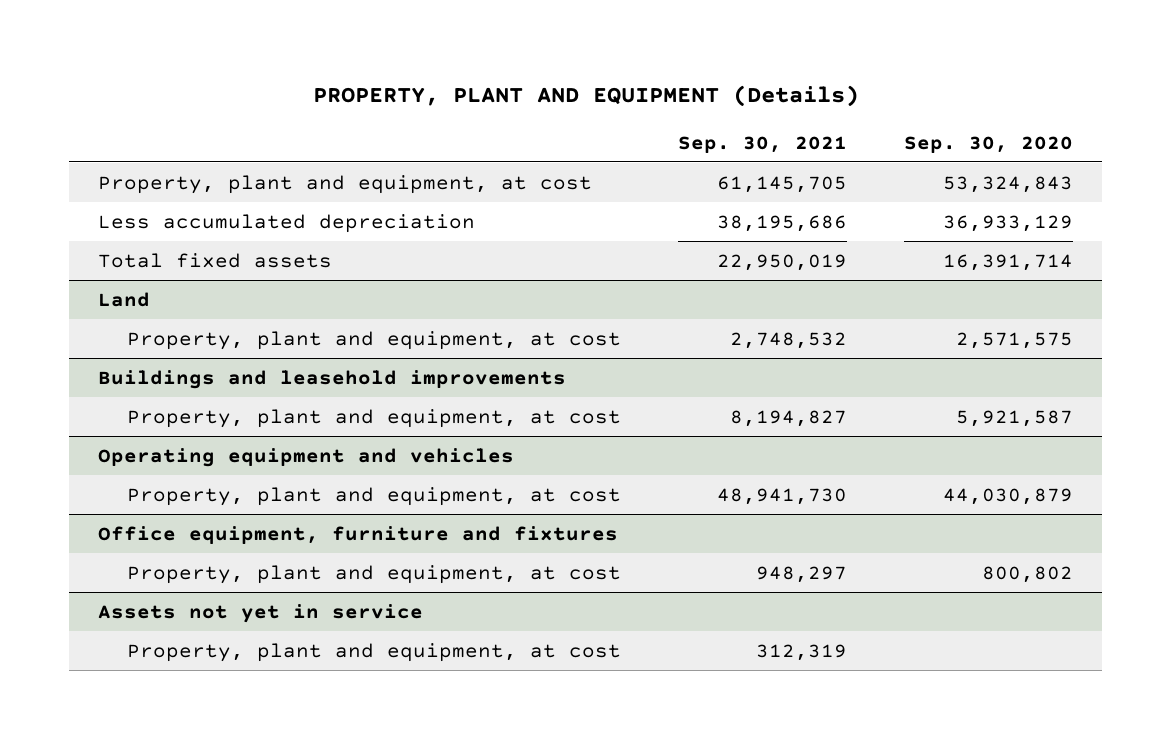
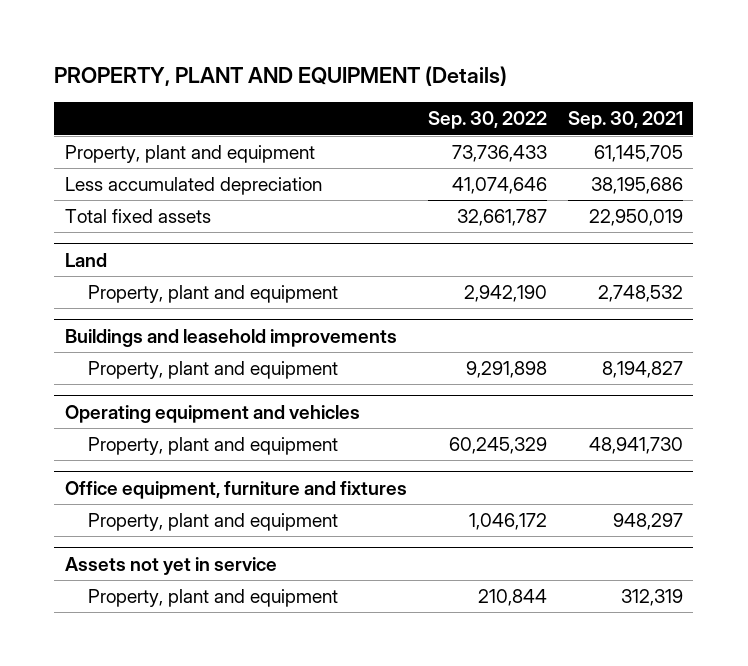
- | Sep. 30, 2021 | Sep. 30, 2020
+ | Sep. 30, 2022 | Sep. 30, 2021
- Property, plant and equipment, at cost | 61,145,705 | 53,324,843
+ Property, plant and equipment | 73,736,433 | 61,145,705
@ Land
- Property, plant and equipment, at cost | 2,748,532 | 2,571,575
+ Property, plant and equipment | 2,942,190 | 2,748,532
@ Buildings and leasehold improvements
- Property, plant and equipment, at cost | 8,194,827 | 5,921,587
+ Property, plant and equipment | 9,291,898 | 8,194,827
@ Operating equipment and vehicles
- Property, plant and equipment, at cost | 48,941,730 | 44,030,879
+ Property, plant and equipment | 60,245,329 | 48,941,730
@ Office equipment, furniture and fixtures
- Property, plant and equipment, at cost | 948,297 | 800,802
+ Property, plant and equipment | 1,046,172 | 948,297
@ Assets not yet in service
- Property, plant and equipment, at cost | 312,319 |
+ Property, plant and equipment | 210,844 | 312,319

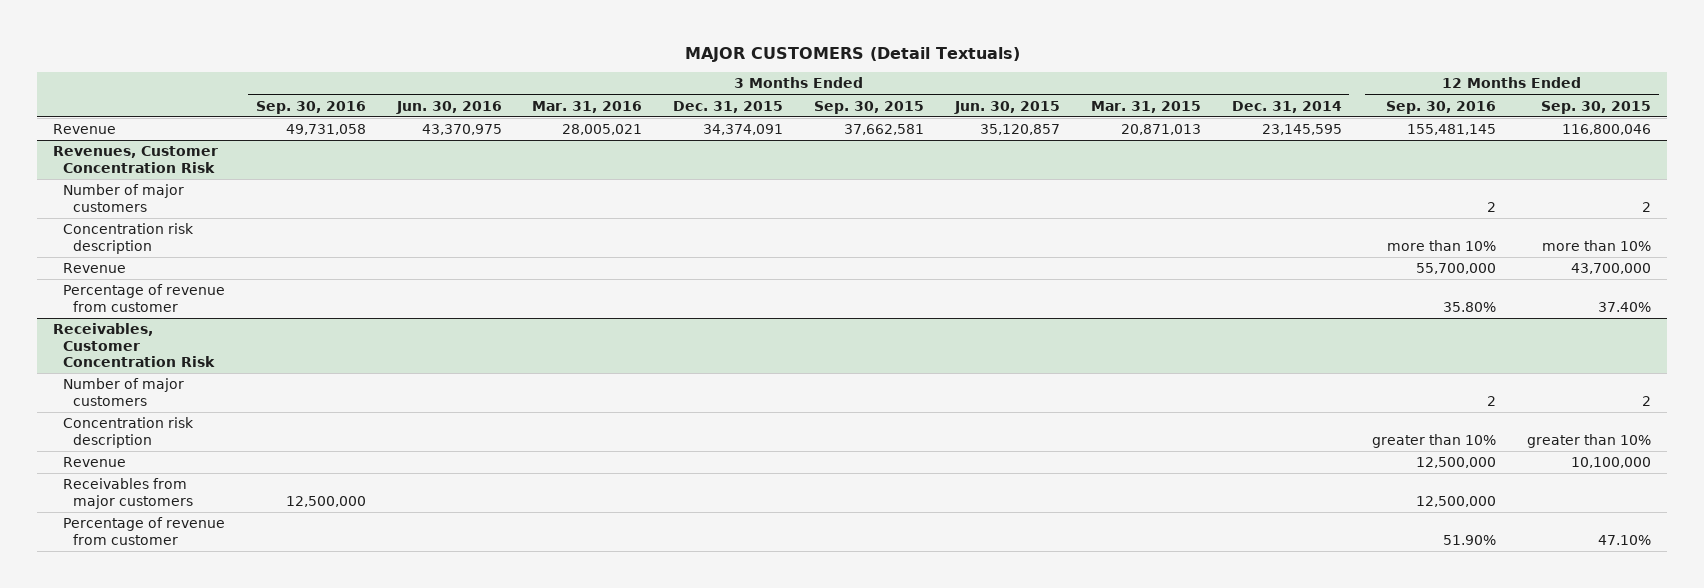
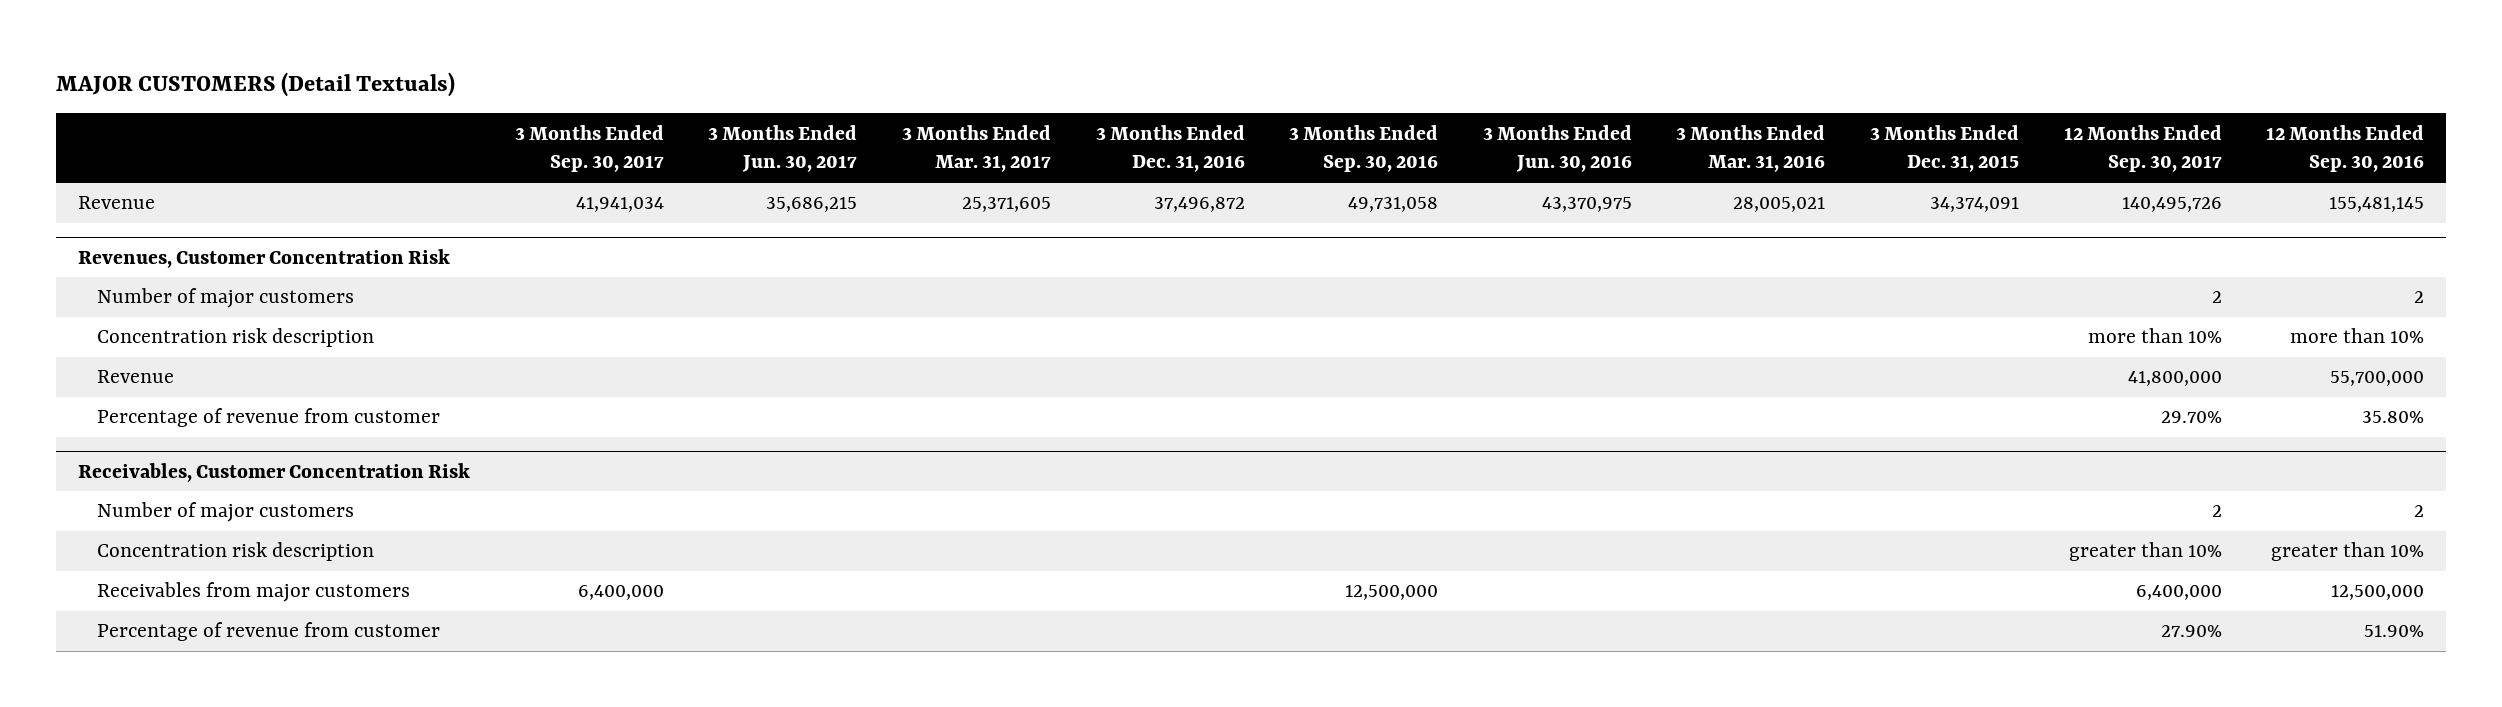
- | 3 Months Ended Sep. 30, 2016 | 3 Months Ended Jun. 30, 2016 | 3 Months Ended Mar. 31, 2016 | 3 Months Ended Dec. 31, 2015 | 3 Months Ended Sep. 30, 2015 | 3 Months Ended Jun. 30, 2015 | 3 Months Ended Mar. 31, 2015 | 3 Months Ended Dec. 31, 2014 | 12 Months Ended Sep. 30, 2016 | 12 Months Ended Sep. 30, 2015
+ | 3 Months Ended Sep. 30, 2017 | 3 Months Ended Jun. 30, 2017 | 3 Months Ended Mar. 31, 2017 | 3 Months Ended Dec. 31, 2016 | 3 Months Ended Sep. 30, 2016 | 3 Months Ended Jun. 30, 2016 | 3 Months Ended Mar. 31, 2016 | 3 Months Ended Dec. 31, 2015 | 12 Months Ended Sep. 30, 2017 | 12 Months Ended Sep. 30, 2016
@ Receivables, Customer Concentration Risk
- Revenue | | | | | | | | | 12,500,000 | 10,100,000

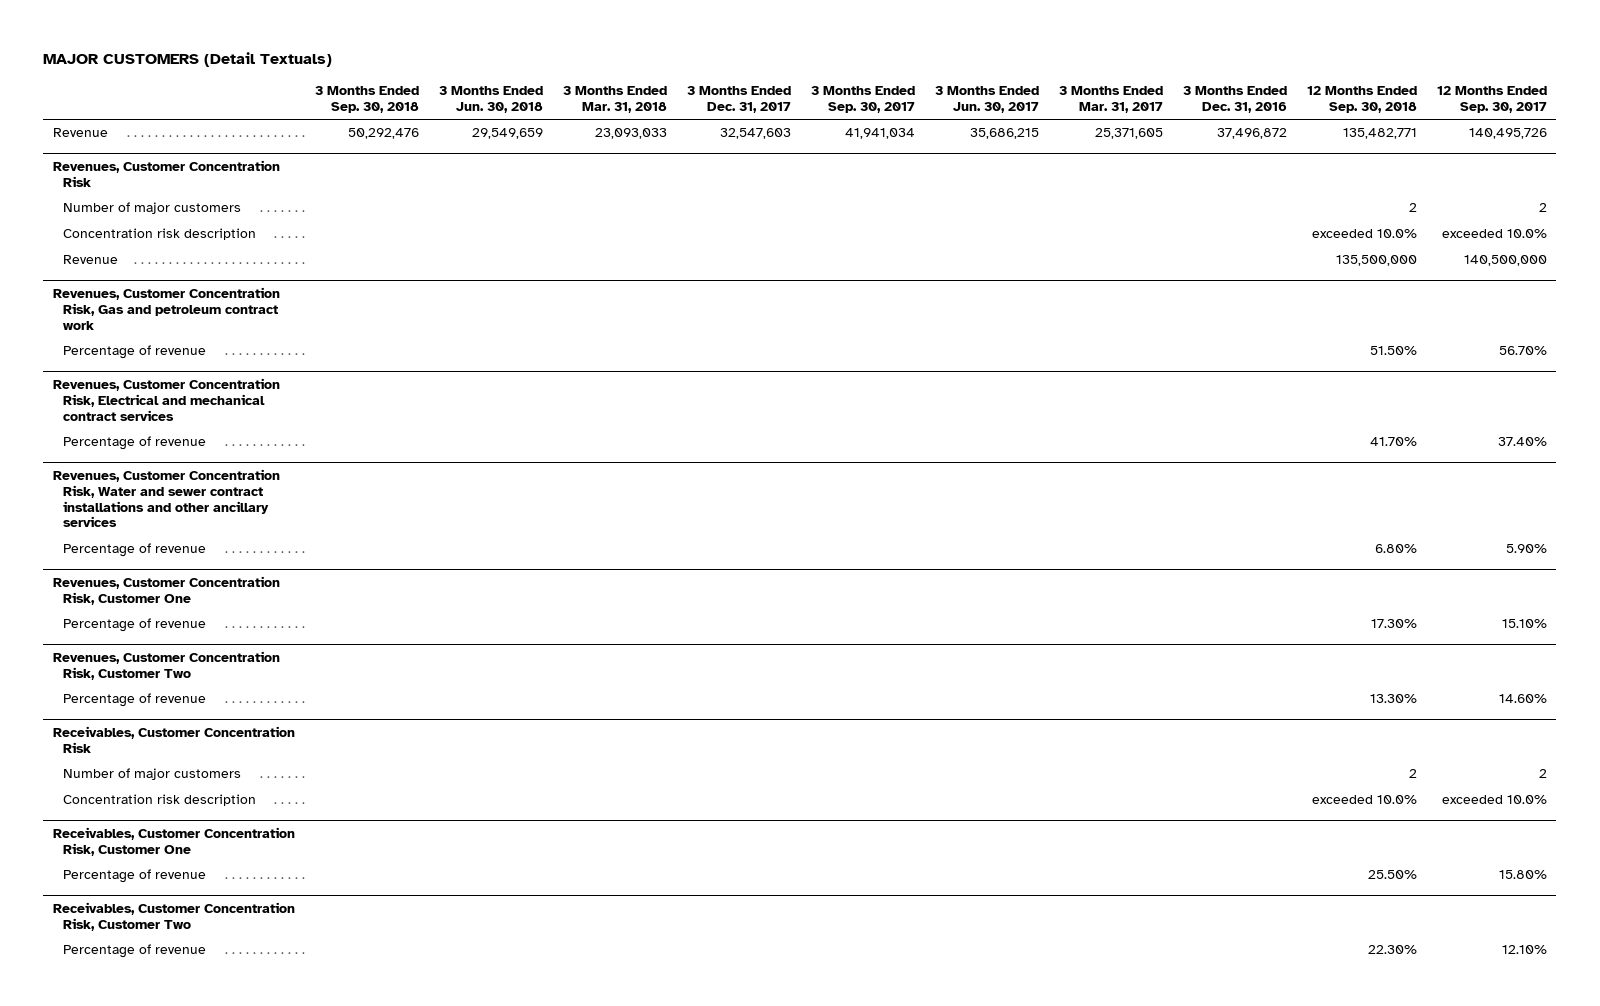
- | 3 Months Ended Sep. 30, 2017 | 3 Months Ended Jun. 30, 2017 | 3 Months Ended Mar. 31, 2017 | 3 Months Ended Dec. 31, 2016 | 3 Months Ended Sep. 30, 2016 | 3 Months Ended Jun. 30, 2016 | 3 Months Ended Mar. 31, 2016 | 3 Months Ended Dec. 31, 2015 | 12 Months Ended Sep. 30, 2017 | 12 Months Ended Sep. 30, 2016
+ | 3 Months Ended Sep. 30, 2018 | 3 Months Ended Jun. 30, 2018 | 3 Months Ended Mar. 31, 2018 | 3 Months Ended Dec. 31, 2017 | 3 Months Ended Sep. 30, 2017 | 3 Months Ended Jun. 30, 2017 | 3 Months Ended Mar. 31, 2017 | 3 Months Ended Dec. 31, 2016 | 12 Months Ended Sep. 30, 2018 | 12 Months Ended Sep. 30, 2017
@ Revenues, Customer Concentration Risk
- Concentration risk description | | | | | | | | | more than 10% | more than 10%
- Revenue | | | | | | | | | 41,800,000 | 55,700,000
- Percentage of revenue from customer | | | | | | | | | 29.70% | 35.80%
+ Concentration risk description | | | | | | | | | exceeded 10.0% | exceeded 10.0%
+ Revenue | | | | | | | | | 135,500,000 | 140,500,000
+ Revenues, Customer Concentration Risk, Gas and petroleum contract work
+ Percentage of revenue | | | | | | | | | 51.50% | 56.70%
+ Revenues, Customer Concentration Risk, Electrical and mechanical contract services
+ Percentage of revenue | | | | | | | | | 41.70% | 37.40%
+ Revenues, Customer Concentration Risk, Water and sewer contract installations and other ancillary services
+ Percentage of revenue | | | | | | | | | 6.80% | 5.90%
+ Revenues, Customer Concentration Risk, Customer One
+ Percentage of revenue | | | | | | | | | 17.30% | 15.10%
+ Revenues, Customer Concentration Risk, Customer Two
+ Percentage of revenue | | | | | | | | | 13.30% | 14.60%
@ Receivables, Customer Concentration Risk
- Concentration risk description | | | | | | | | | greater than 10% | greater than 10%
- Receivables from major customers | 6,400,000 | | | | 12,500,000 | | | | 6,400,000 | 12,500,000
- Percentage of revenue from customer | | | | | | | | | 27.90% | 51.90%
+ Concentration risk description | | | | | | | | | exceeded 10.0% | exceeded 10.0%
+ Receivables, Customer Concentration Risk, Customer One
+ Percentage of revenue | | | | | | | | | 25.50% | 15.80%
+ Receivables, Customer Concentration Risk, Customer Two
+ Percentage of revenue | | | | | | | | | 22.30% | 12.10%

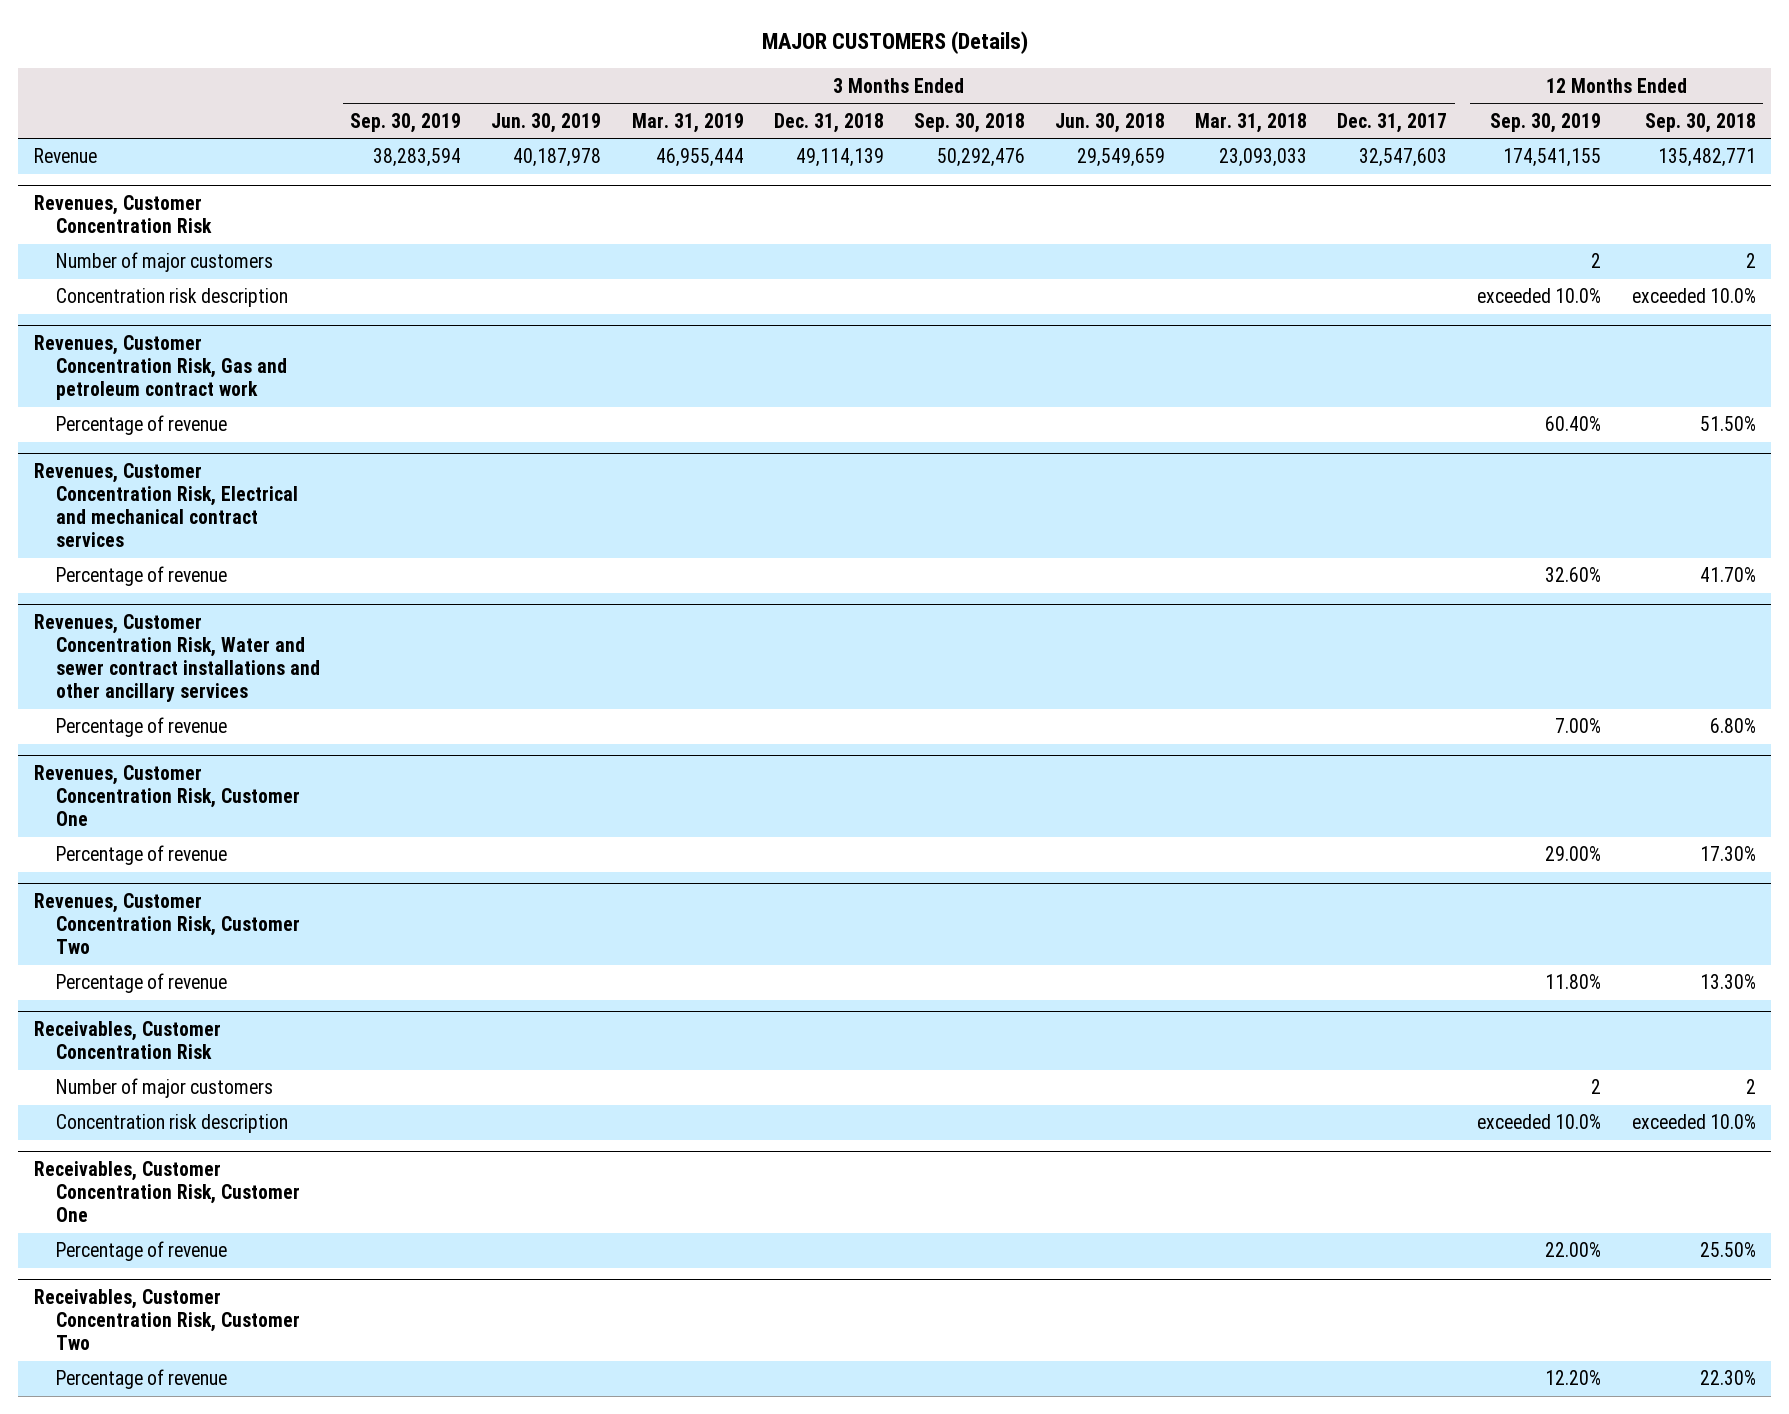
- MAJOR CUSTOMERS (Detail Textuals)
+ MAJOR CUSTOMERS (Details)
- | 3 Months Ended Sep. 30, 2018 | 3 Months Ended Jun. 30, 2018 | 3 Months Ended Mar. 31, 2018 | 3 Months Ended Dec. 31, 2017 | 3 Months Ended Sep. 30, 2017 | 3 Months Ended Jun. 30, 2017 | 3 Months Ended Mar. 31, 2017 | 3 Months Ended Dec. 31, 2016 | 12 Months Ended Sep. 30, 2018 | 12 Months Ended Sep. 30, 2017
+ | 3 Months Ended Sep. 30, 2019 | 3 Months Ended Jun. 30, 2019 | 3 Months Ended Mar. 31, 2019 | 3 Months Ended Dec. 31, 2018 | 3 Months Ended Sep. 30, 2018 | 3 Months Ended Jun. 30, 2018 | 3 Months Ended Mar. 31, 2018 | 3 Months Ended Dec. 31, 2017 | 12 Months Ended Sep. 30, 2019 | 12 Months Ended Sep. 30, 2018
@ Revenues, Customer Concentration Risk
- Revenue | | | | | | | | | 135,500,000 | 140,500,000

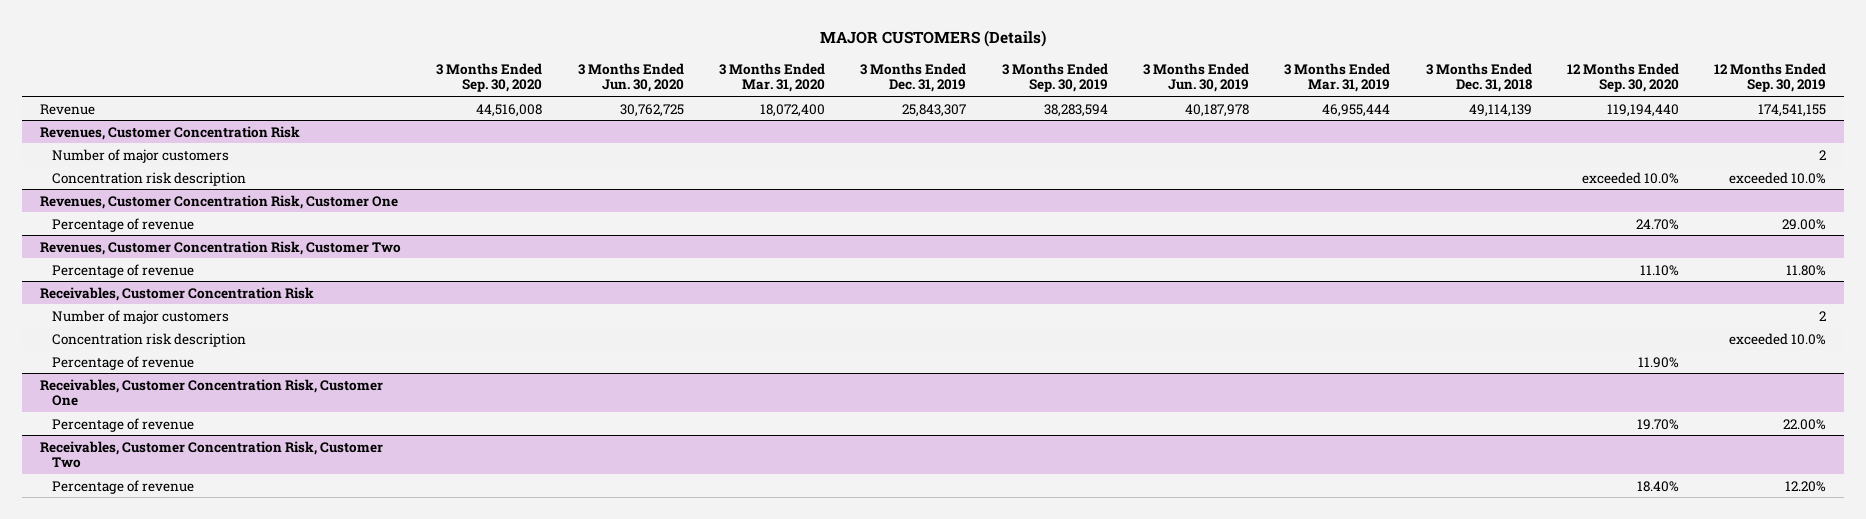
- | 3 Months Ended Sep. 30, 2019 | 3 Months Ended Jun. 30, 2019 | 3 Months Ended Mar. 31, 2019 | 3 Months Ended Dec. 31, 2018 | 3 Months Ended Sep. 30, 2018 | 3 Months Ended Jun. 30, 2018 | 3 Months Ended Mar. 31, 2018 | 3 Months Ended Dec. 31, 2017 | 12 Months Ended Sep. 30, 2019 | 12 Months Ended Sep. 30, 2018
+ | 3 Months Ended Sep. 30, 2020 | 3 Months Ended Jun. 30, 2020 | 3 Months Ended Mar. 31, 2020 | 3 Months Ended Dec. 31, 2019 | 3 Months Ended Sep. 30, 2019 | 3 Months Ended Jun. 30, 2019 | 3 Months Ended Mar. 31, 2019 | 3 Months Ended Dec. 31, 2018 | 12 Months Ended Sep. 30, 2020 | 12 Months Ended Sep. 30, 2019
- Revenues, Customer Concentration Risk, Gas and petroleum contract work
- Percentage of revenue | | | | | | | | | 60.40% | 51.50%
- Revenues, Customer Concentration Risk, Electrical and mechanical contract services
- Percentage of revenue | | | | | | | | | 32.60% | 41.70%
- Revenues, Customer Concentration Risk, Water and sewer contract installations and other ancillary services
- Percentage of revenue | | | | | | | | | 7.00% | 6.80%
@ Receivables, Customer Concentration Risk
+ Percentage of revenue | | | | | | | | | 11.90% |

